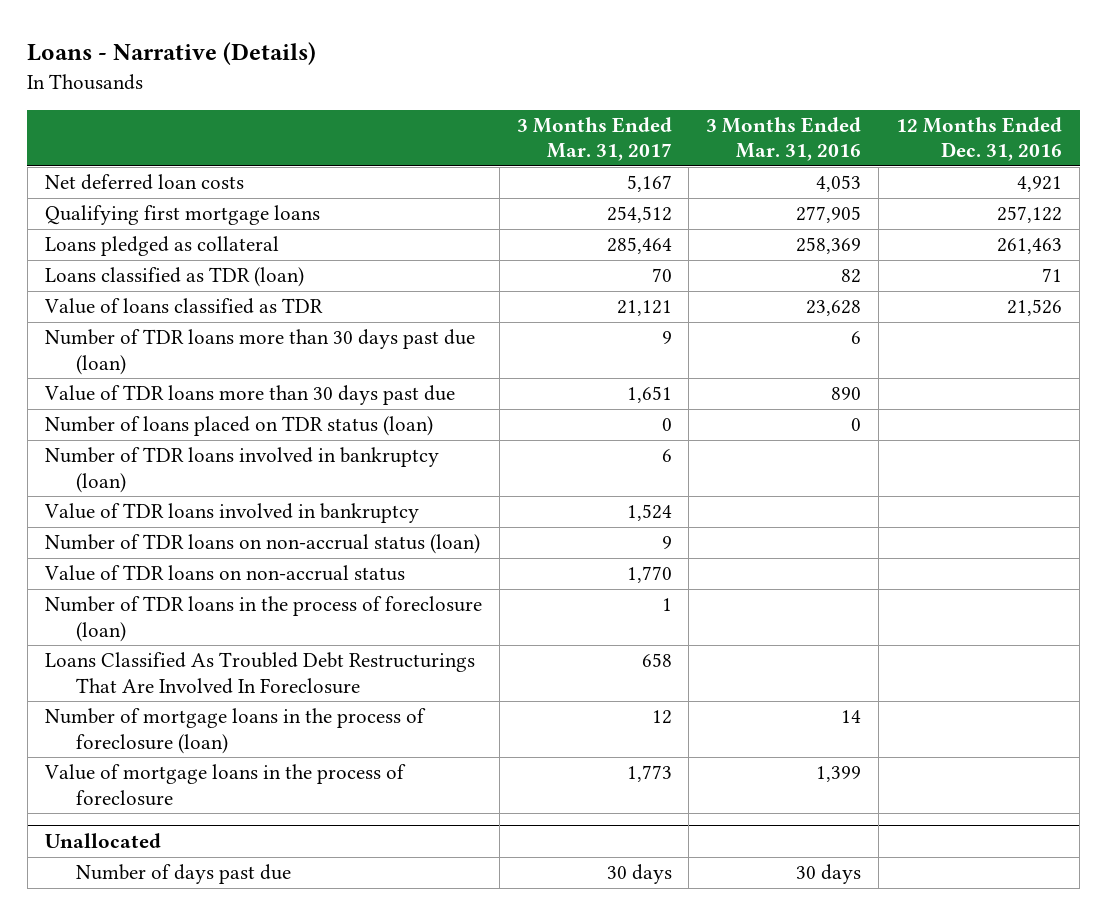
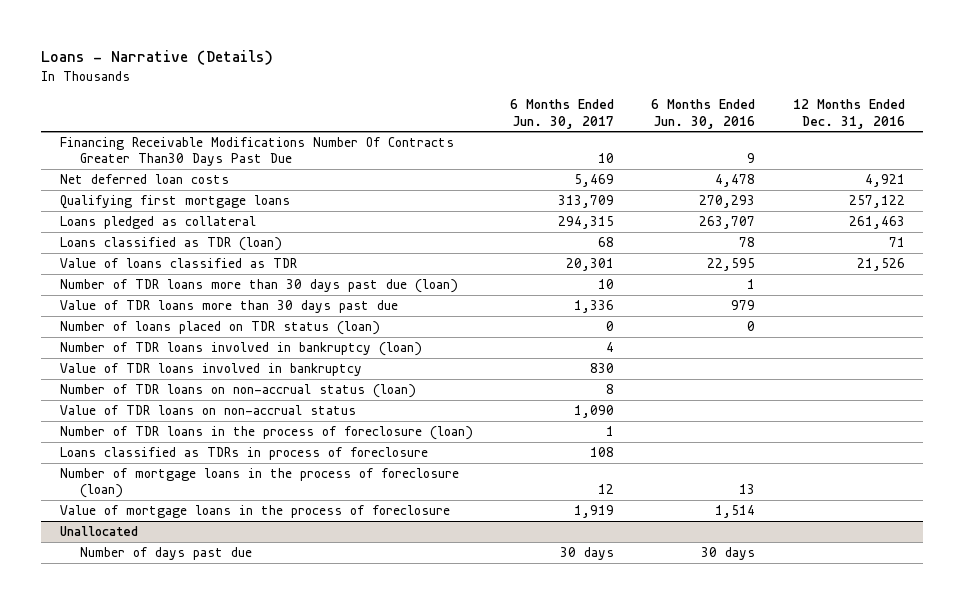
- | 3 Months Ended Mar. 31, 2017 | 3 Months Ended Mar. 31, 2016 | 12 Months Ended Dec. 31, 2016
+ | 6 Months Ended Jun. 30, 2017 | 6 Months Ended Jun. 30, 2016 | 12 Months Ended Dec. 31, 2016
+ Financing Receivable Modifications Number Of Contracts Greater Than30 Days Past Due | 10 | 9 |
- Loans Classified As Troubled Debt Restructurings That Are Involved In Foreclosure | 658 | |
+ Loans classified as TDRs in process of foreclosure | 108 | |

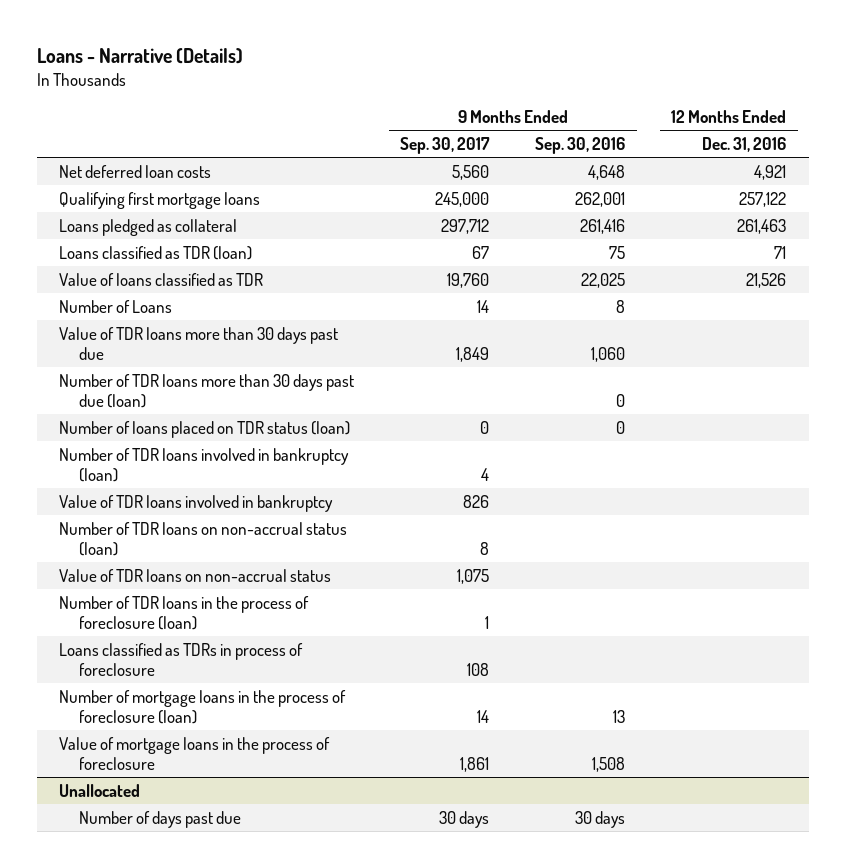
- | 6 Months Ended Jun. 30, 2017 | 6 Months Ended Jun. 30, 2016 | 12 Months Ended Dec. 31, 2016
+ | 9 Months Ended Sep. 30, 2017 | 9 Months Ended Sep. 30, 2016 | 12 Months Ended Dec. 31, 2016
- Financing Receivable Modifications Number Of Contracts Greater Than30 Days Past Due | 10 | 9 |
+ Number of Loans | 14 | 8 |
moved down: Number of TDR loans more than 30 days past due (loan) | | 0 |

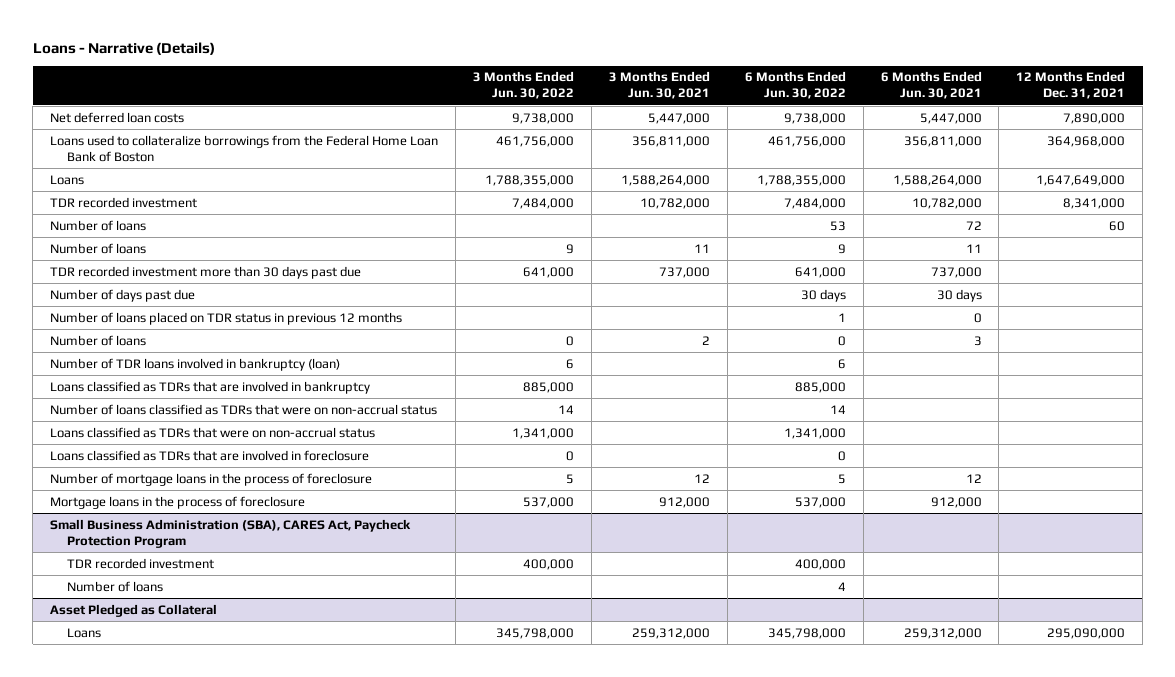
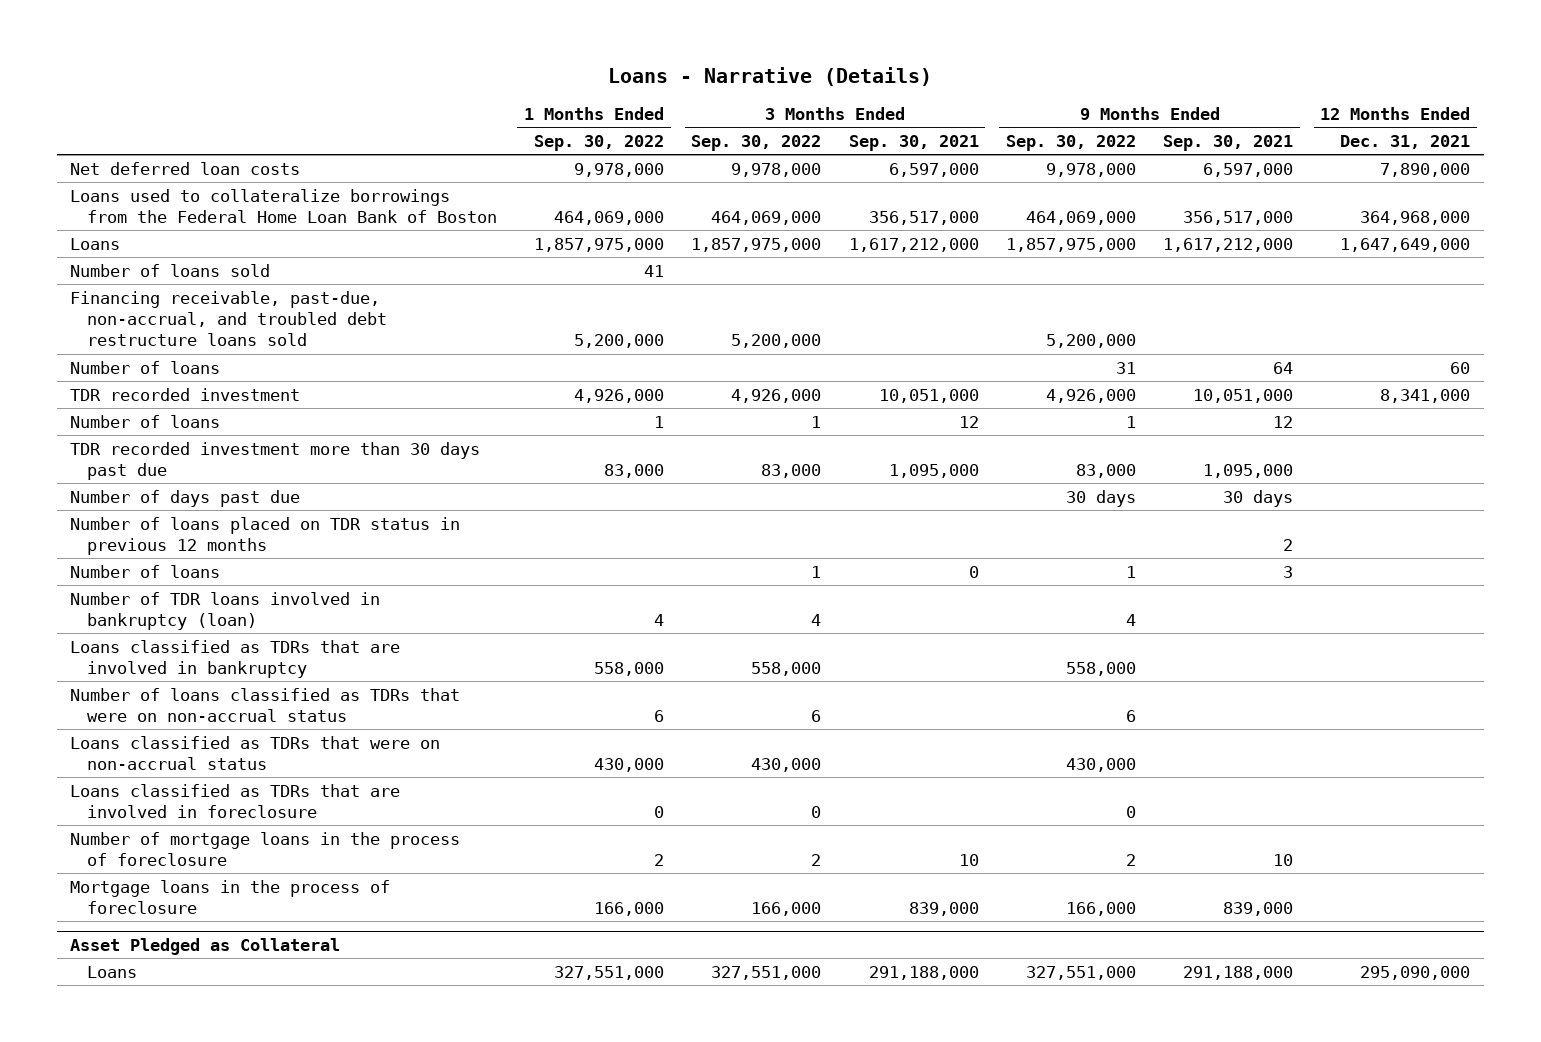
- | 3 Months Ended Jun. 30, 2022 | 3 Months Ended Jun. 30, 2021 | 6 Months Ended Jun. 30, 2022 | 6 Months Ended Jun. 30, 2021 | 12 Months Ended Dec. 31, 2021
+ | 1 Months Ended Sep. 30, 2022 | 3 Months Ended Sep. 30, 2022 | 3 Months Ended Sep. 30, 2021 | 9 Months Ended Sep. 30, 2022 | 9 Months Ended Sep. 30, 2021 | 12 Months Ended Dec. 31, 2021
+ Number of loans sold | 41 | | | | |
+ Financing receivable, past-due, non-accrual, and troubled debt restructure loans sold | 5,200,000 | 5,200,000 | | 5,200,000 | |
moved down: TDR recorded investment | 4,926,000 | 4,926,000 | 10,051,000 | 4,926,000 | 10,051,000 | 8,341,000
- Small Business Administration (SBA), CARES Act, Paycheck Protection Program
- TDR recorded investment | 400,000 | | 400,000 | |
- Number of loans | | | 4 | |

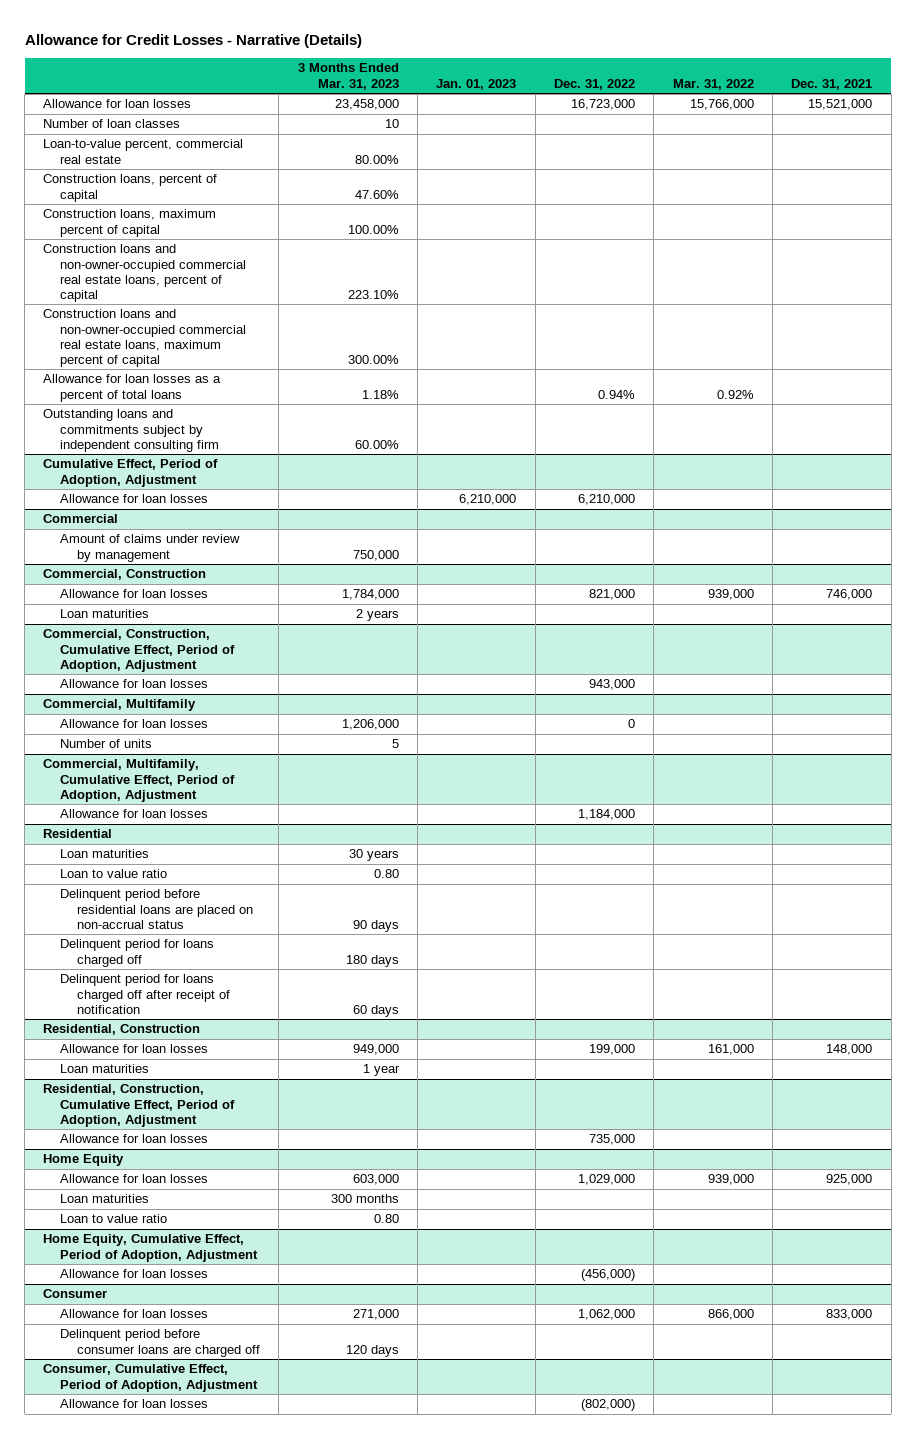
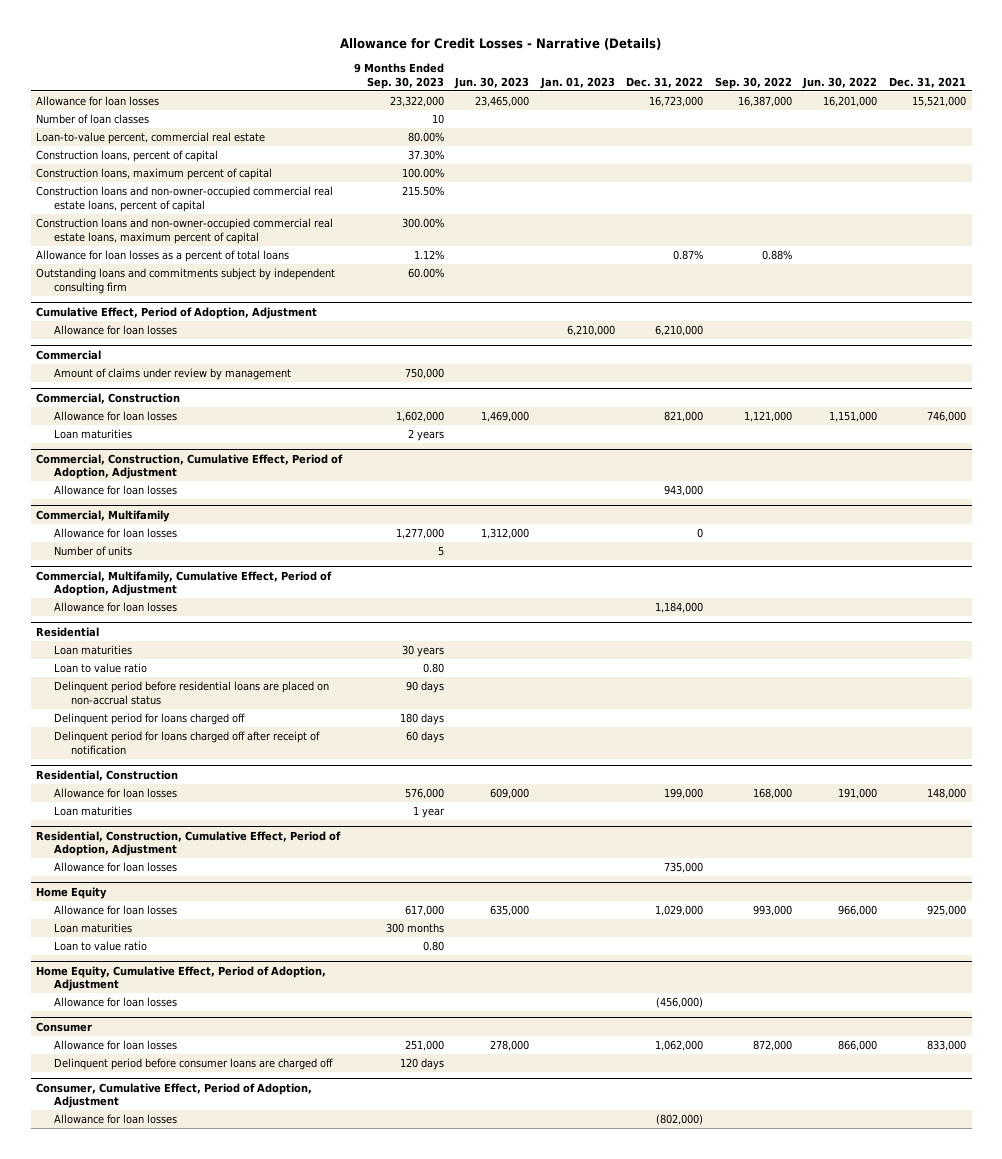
- | 3 Months Ended Mar. 31, 2023 | Jan. 01, 2023 | Dec. 31, 2022 | Mar. 31, 2022 | Dec. 31, 2021
+ | 9 Months Ended Sep. 30, 2023 | Jun. 30, 2023 | Jan. 01, 2023 | Dec. 31, 2022 | Sep. 30, 2022 | Jun. 30, 2022 | Dec. 31, 2021
- Allowance for loan losses as a percent of total loans | 1.18% | | 0.94% | 0.92% |
+ Allowance for loan losses as a percent of total loans | 1.12% | | | 0.87% | 0.88% | |

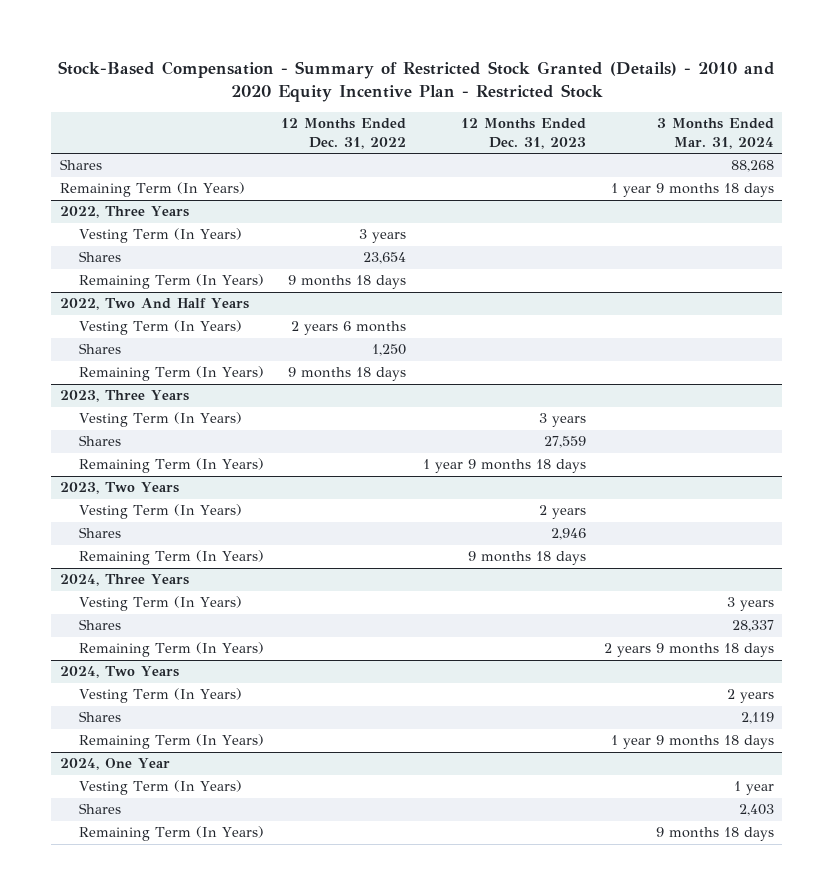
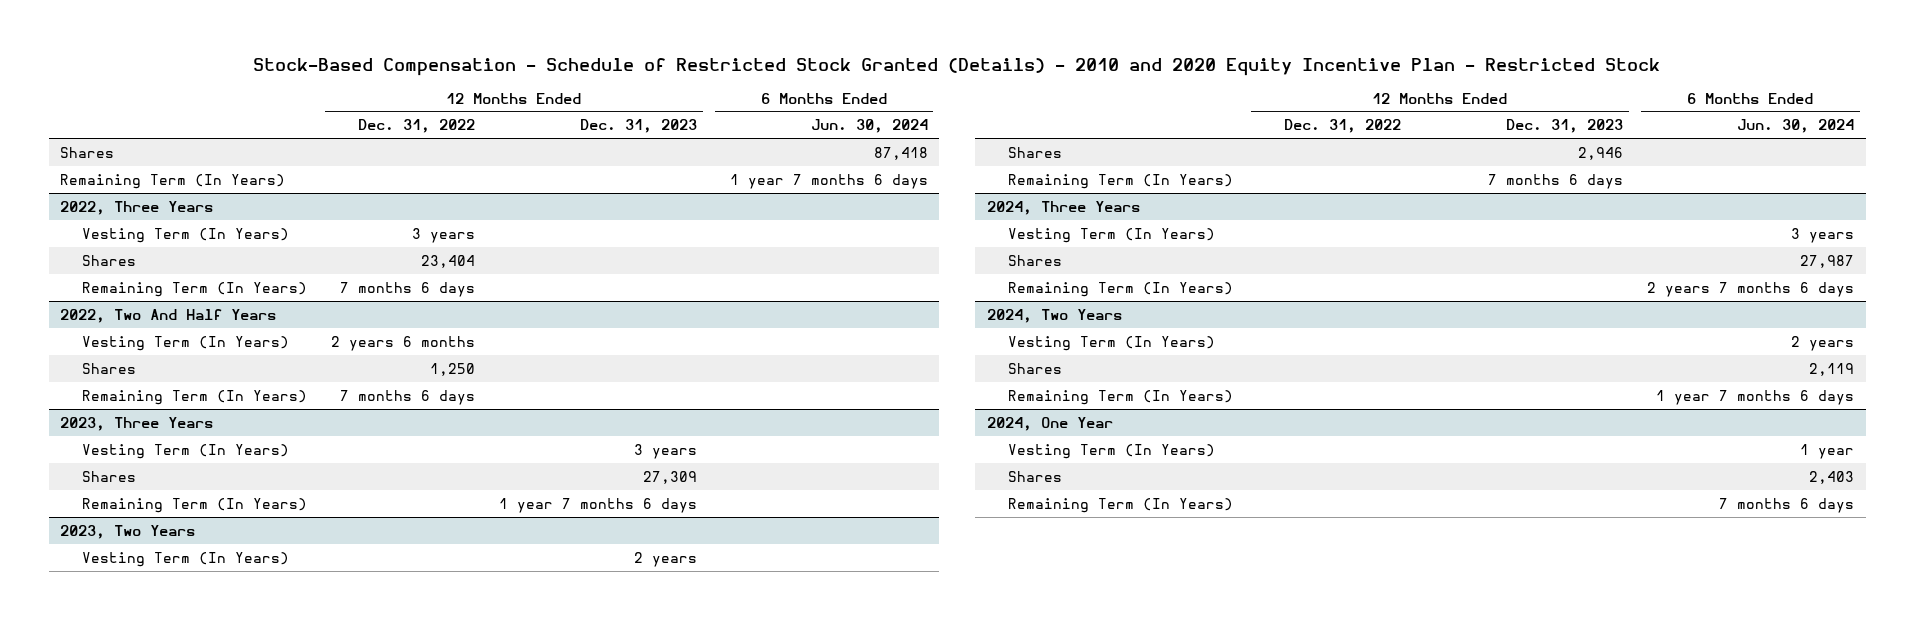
- Stock-Based Compensation - Summary of Restricted Stock Granted (Details) - 2010 and 2020 Equity Incentive Plan - Restricted Stock
+ Stock-Based Compensation - Schedule of Restricted Stock Granted (Details) - 2010 and 2020 Equity Incentive Plan - Restricted Stock
- | 12 Months Ended Dec. 31, 2022 | 12 Months Ended Dec. 31, 2023 | 3 Months Ended Mar. 31, 2024
+ | 12 Months Ended Dec. 31, 2022 | 12 Months Ended Dec. 31, 2023 | 6 Months Ended Jun. 30, 2024
@ 2022, Three Years
- Shares | 23,654 | |
- Remaining Term (In Years) | 9 months 18 days | |
+ Shares | 23,404 | |
+ Remaining Term (In Years) | 7 months 6 days | |
@ 2022, Two And Half Years
- Remaining Term (In Years) | 9 months 18 days | |
+ Remaining Term (In Years) | 7 months 6 days | |
@ 2023, Three Years
- Shares | | 27,559 |
- Remaining Term (In Years) | | 1 year 9 months 18 days |
+ Shares | | 27,309 |
+ Remaining Term (In Years) | | 1 year 7 months 6 days |
@ 2023, Two Years
- Remaining Term (In Years) | | 9 months 18 days |
+ Remaining Term (In Years) | | 7 months 6 days |

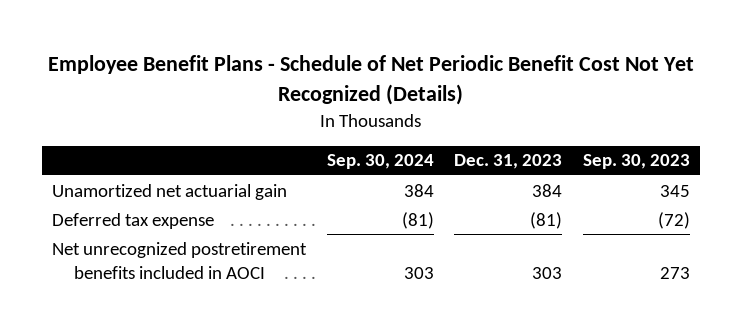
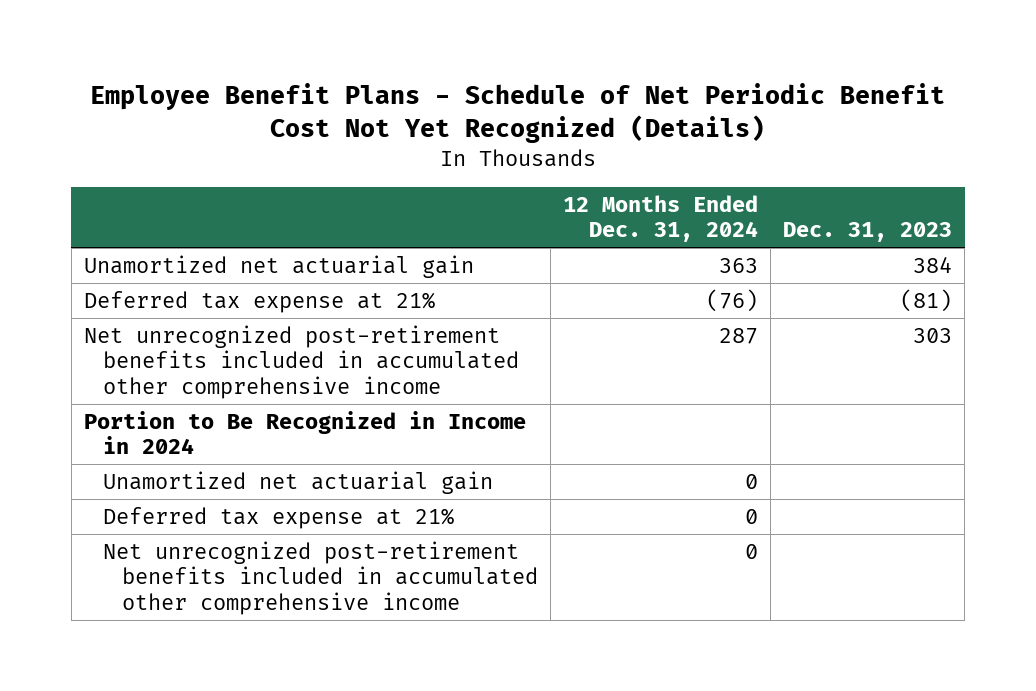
- | Sep. 30, 2024 | Dec. 31, 2023 | Sep. 30, 2023
+ | 12 Months Ended Dec. 31, 2024 | Dec. 31, 2023
- Deferred tax expense | (81) | (81) | (72)
- Net unrecognized postretirement benefits included in AOCI | 303 | 303 | 273
+ Deferred tax expense at 21% | (76) | (81)
+ Net unrecognized post-retirement benefits included in accumulated other comprehensive income | 287 | 303
+ Portion to Be Recognized in Income in 2024
+ Unamortized net actuarial gain | 0 |
+ Deferred tax expense at 21% | 0 |
+ Net unrecognized post-retirement benefits included in accumulated other comprehensive income | 0 |

